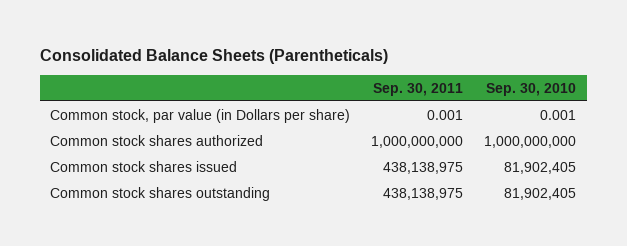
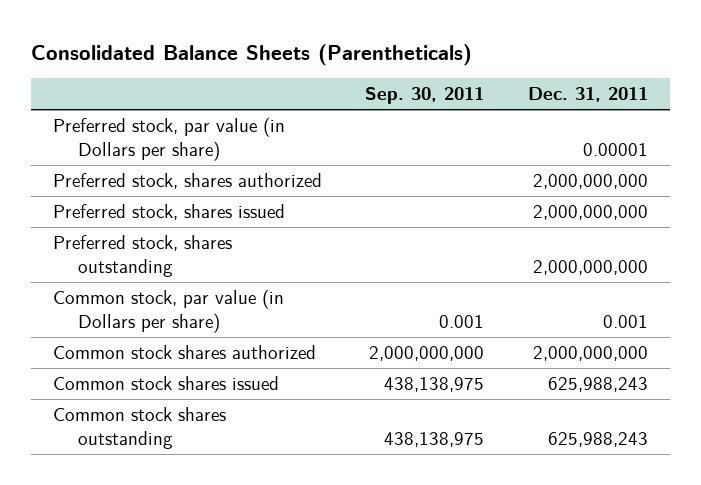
- | Sep. 30, 2011 | Sep. 30, 2010
+ | Sep. 30, 2011 | Dec. 31, 2011
+ Preferred stock, par value (in Dollars per share) | | 0.00001
+ Preferred stock, shares authorized | | 2,000,000,000
+ Preferred stock, shares issued | | 2,000,000,000
+ Preferred stock, shares outstanding | | 2,000,000,000
- Common stock shares authorized | 1,000,000,000 | 1,000,000,000
+ Common stock shares authorized | 2,000,000,000 | 2,000,000,000

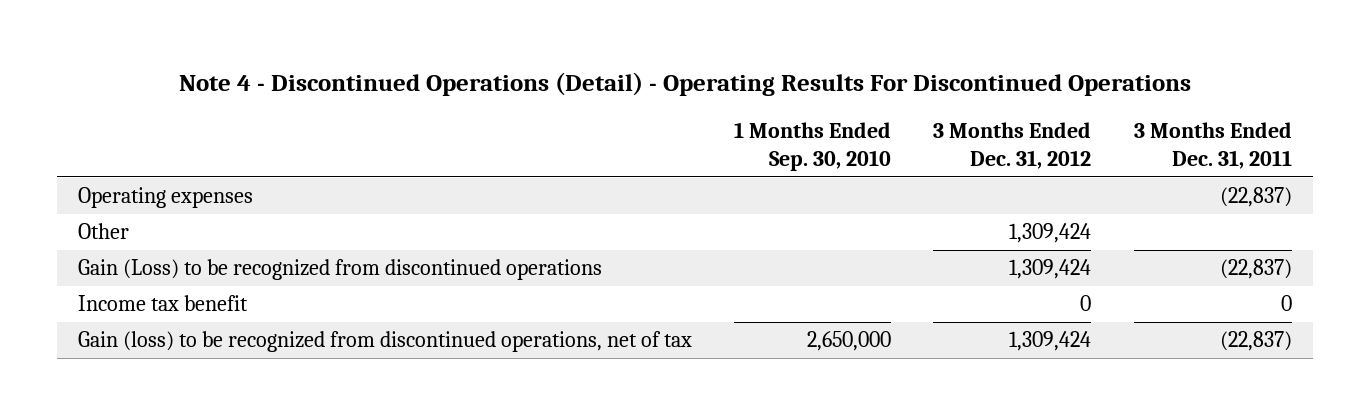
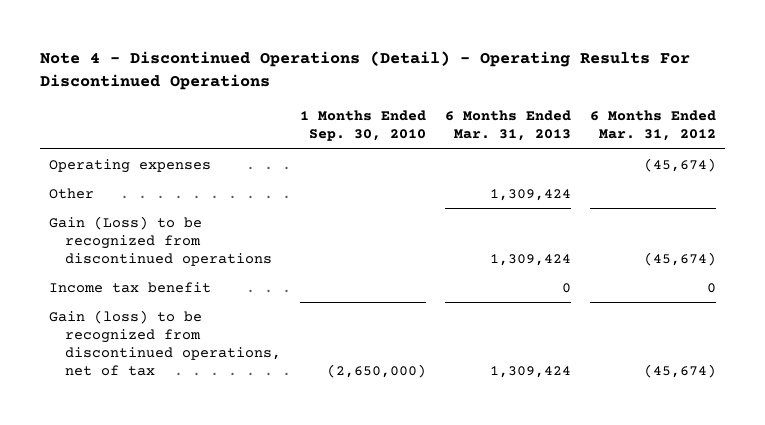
- | 1 Months Ended Sep. 30, 2010 | 3 Months Ended Dec. 31, 2012 | 3 Months Ended Dec. 31, 2011
+ | 1 Months Ended Sep. 30, 2010 | 6 Months Ended Mar. 31, 2013 | 6 Months Ended Mar. 31, 2012
- Gain (loss) to be recognized from discontinued operations, net of tax | 2,650,000 | 1,309,424 | (22,837)
+ Gain (loss) to be recognized from discontinued operations, net of tax | (2,650,000) | 1,309,424 | (45,674)

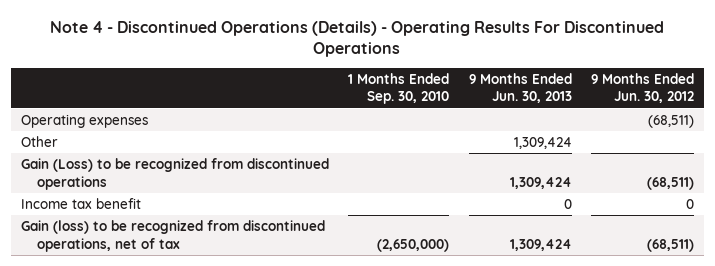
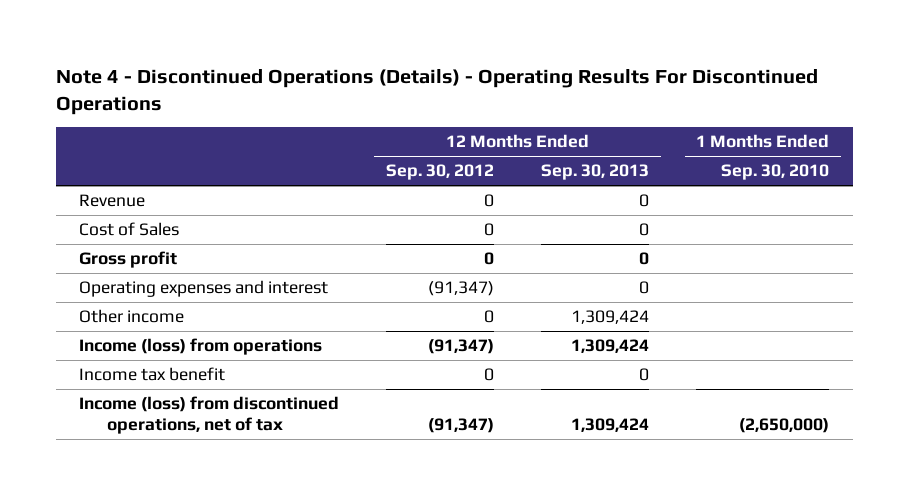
- | 1 Months Ended Sep. 30, 2010 | 9 Months Ended Jun. 30, 2013 | 9 Months Ended Jun. 30, 2012
+ | 12 Months Ended Sep. 30, 2012 | 12 Months Ended Sep. 30, 2013 | 1 Months Ended Sep. 30, 2010
- Operating expenses | | | (68,511)
- Other | | 1,309,424 |
- Gain (Loss) to be recognized from discontinued operations | | 1,309,424 | (68,511)
+ Revenue | 0 | 0 |
+ Cost of Sales | 0 | 0 |
+ Gross profit | 0 | 0 |
+ Operating expenses and interest | (91,347) | 0 |
+ Other income | 0 | 1,309,424 |
+ Income (loss) from operations | (91,347) | 1,309,424 |
- Gain (loss) to be recognized from discontinued operations, net of tax | (2,650,000) | 1,309,424 | (68,511)
+ Income (loss) from discontinued operations, net of tax | (91,347) | 1,309,424 | (2,650,000)

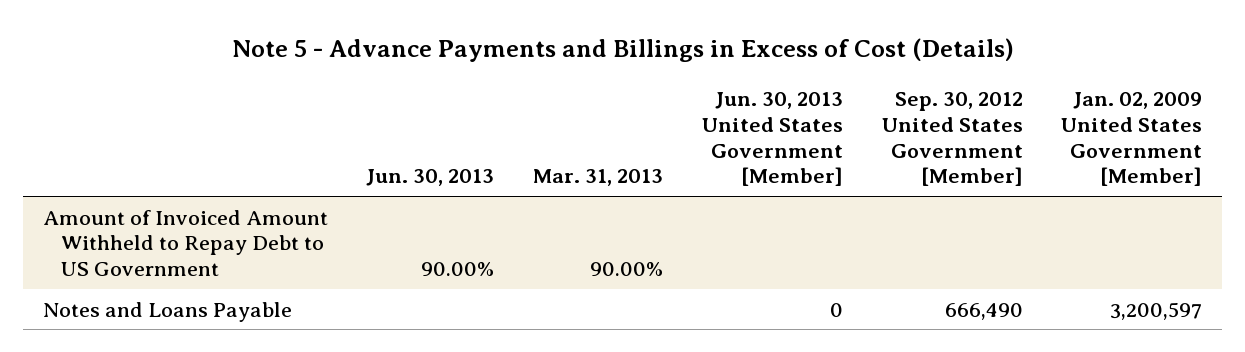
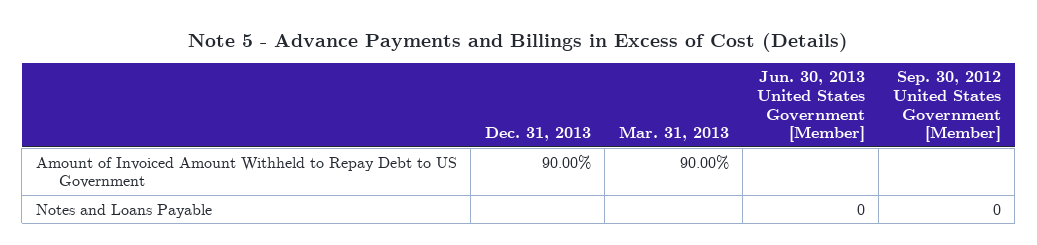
- | Jun. 30, 2013 | Mar. 31, 2013 | Jun. 30, 2013 United States Government [Member] | Sep. 30, 2012 United States Government [Member] | Jan. 02, 2009 United States Government [Member]
+ | Dec. 31, 2013 | Mar. 31, 2013 | Jun. 30, 2013 United States Government [Member] | Sep. 30, 2012 United States Government [Member]
- Notes and Loans Payable | | | 0 | 666,490 | 3,200,597
+ Notes and Loans Payable | | | 0 | 0

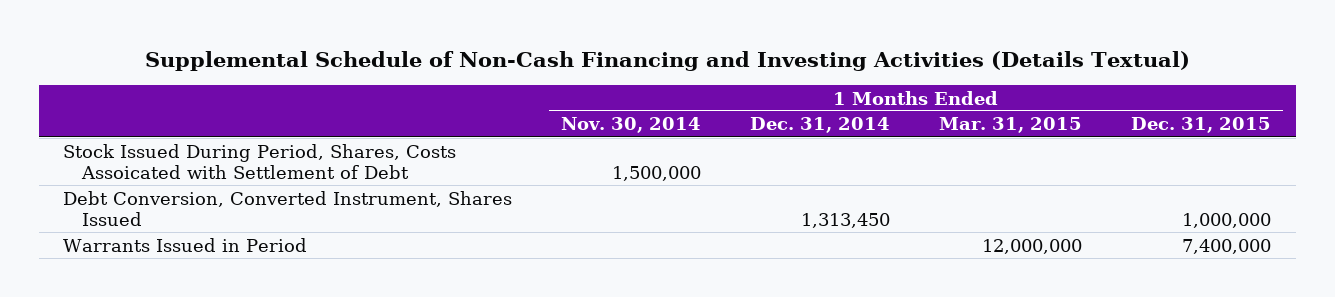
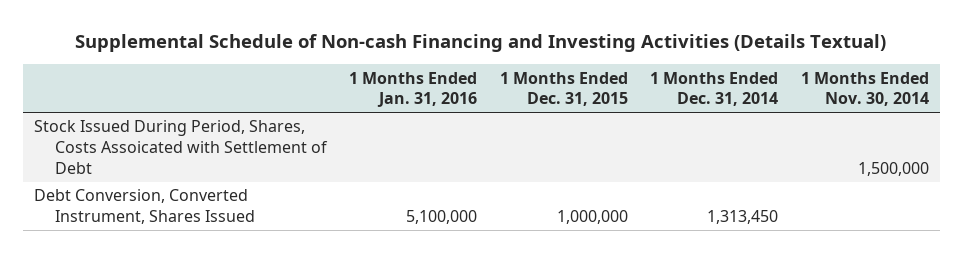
- Supplemental Schedule of Non-Cash Financing and Investing Activities (Details Textual)
+ Supplemental Schedule of Non-cash Financing and Investing Activities (Details Textual)
- | 1 Months Ended Nov. 30, 2014 | 1 Months Ended Dec. 31, 2014 | 1 Months Ended Mar. 31, 2015 | 1 Months Ended Dec. 31, 2015
+ | 1 Months Ended Jan. 31, 2016 | 1 Months Ended Dec. 31, 2015 | 1 Months Ended Dec. 31, 2014 | 1 Months Ended Nov. 30, 2014
- Warrants Issued in Period | | | 12,000,000 | 7,400,000

